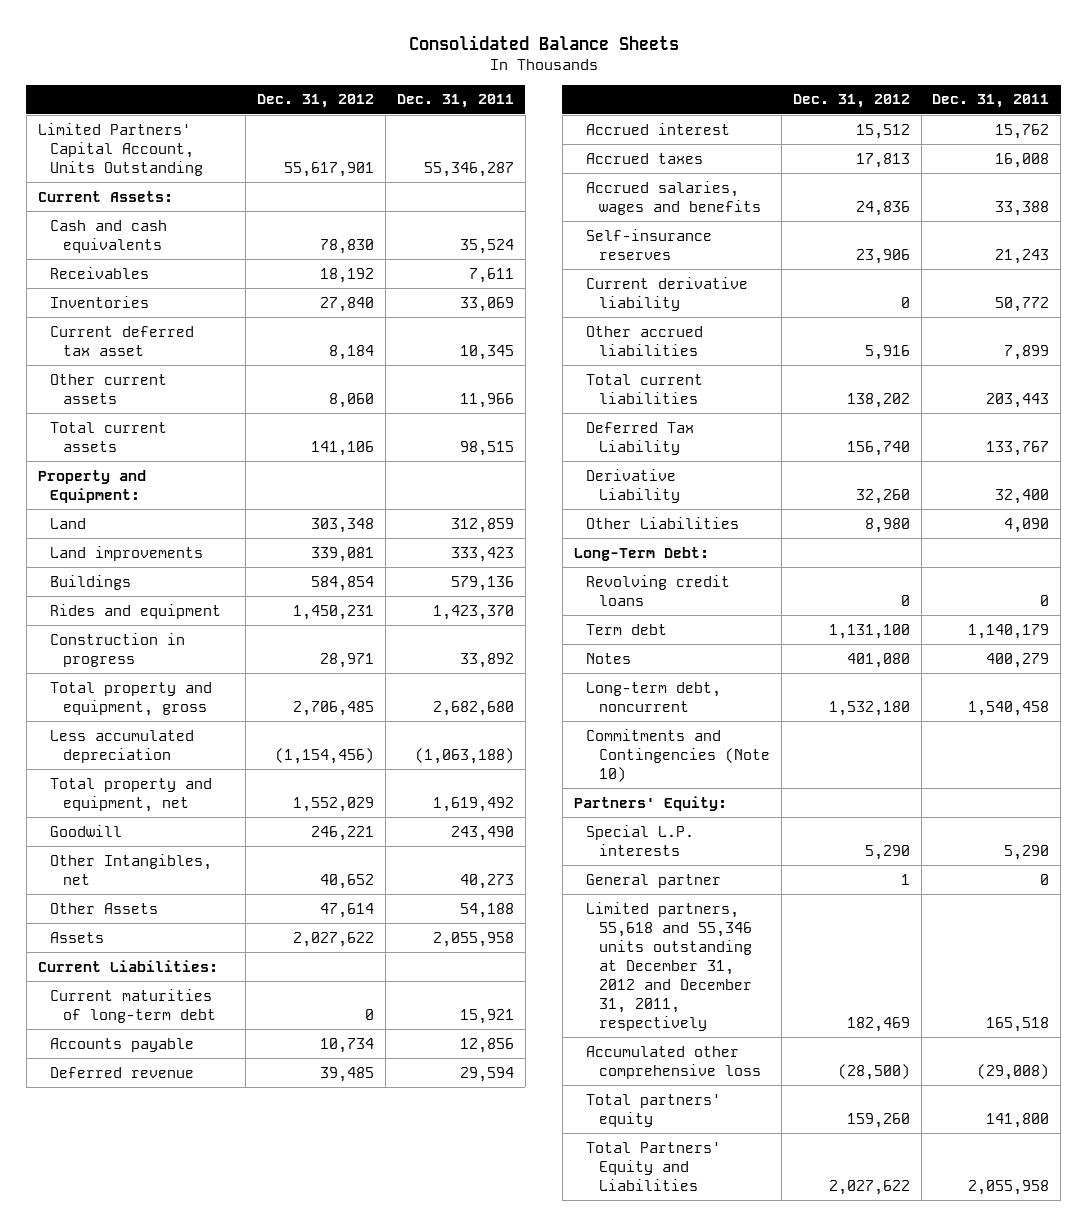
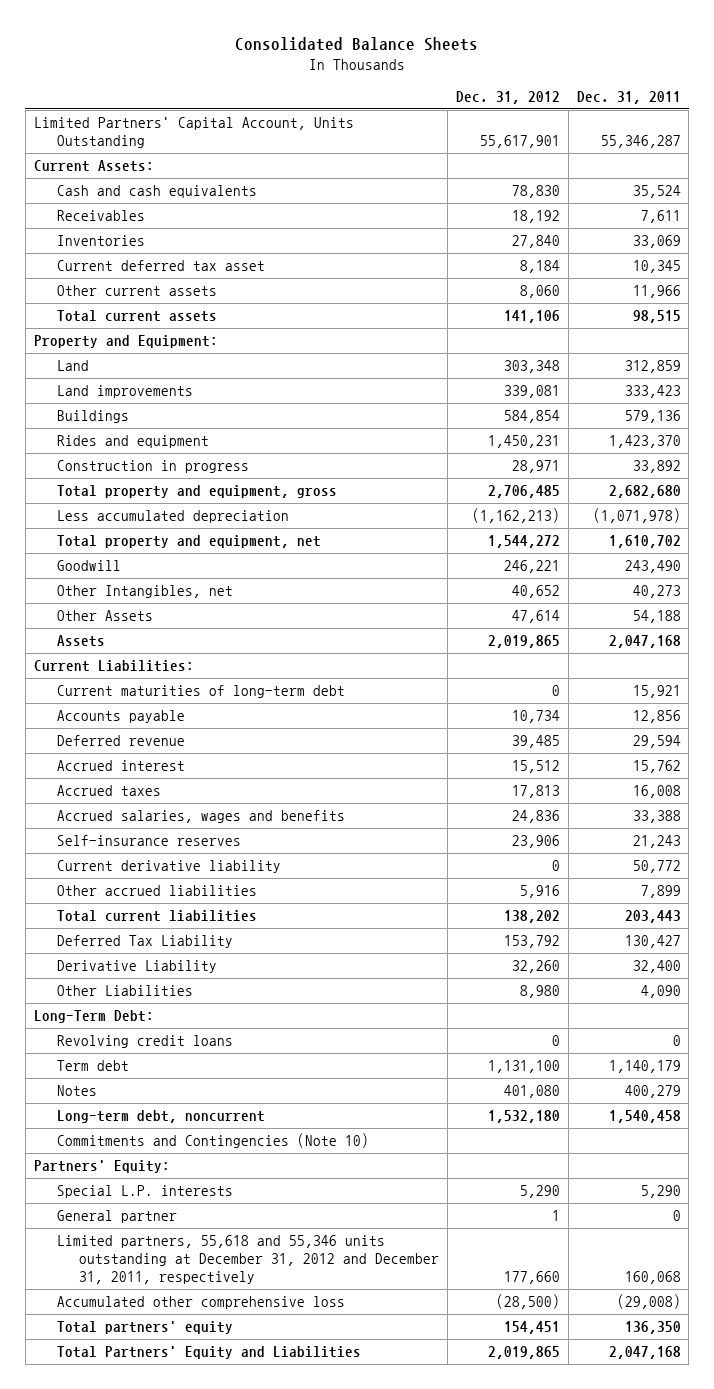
- Less accumulated depreciation | (1,154,456) | (1,063,188)
- Total property and equipment, net | 1,552,029 | 1,619,492
+ Less accumulated depreciation | (1,162,213) | (1,071,978)
+ Total property and equipment, net | 1,544,272 | 1,610,702
- Assets | 2,027,622 | 2,055,958
+ Assets | 2,019,865 | 2,047,168
- Deferred Tax Liability | 156,740 | 133,767
+ Deferred Tax Liability | 153,792 | 130,427
- Limited partners, 55,618 and 55,346 units outstanding at December 31, 2012 and December 31, 2011, respectively | 182,469 | 165,518
+ Limited partners, 55,618 and 55,346 units outstanding at December 31, 2012 and December 31, 2011, respectively | 177,660 | 160,068
- Total partners' equity | 159,260 | 141,800
- Total Partners' Equity and Liabilities | 2,027,622 | 2,055,958
+ Total partners' equity | 154,451 | 136,350
+ Total Partners' Equity and Liabilities | 2,019,865 | 2,047,168

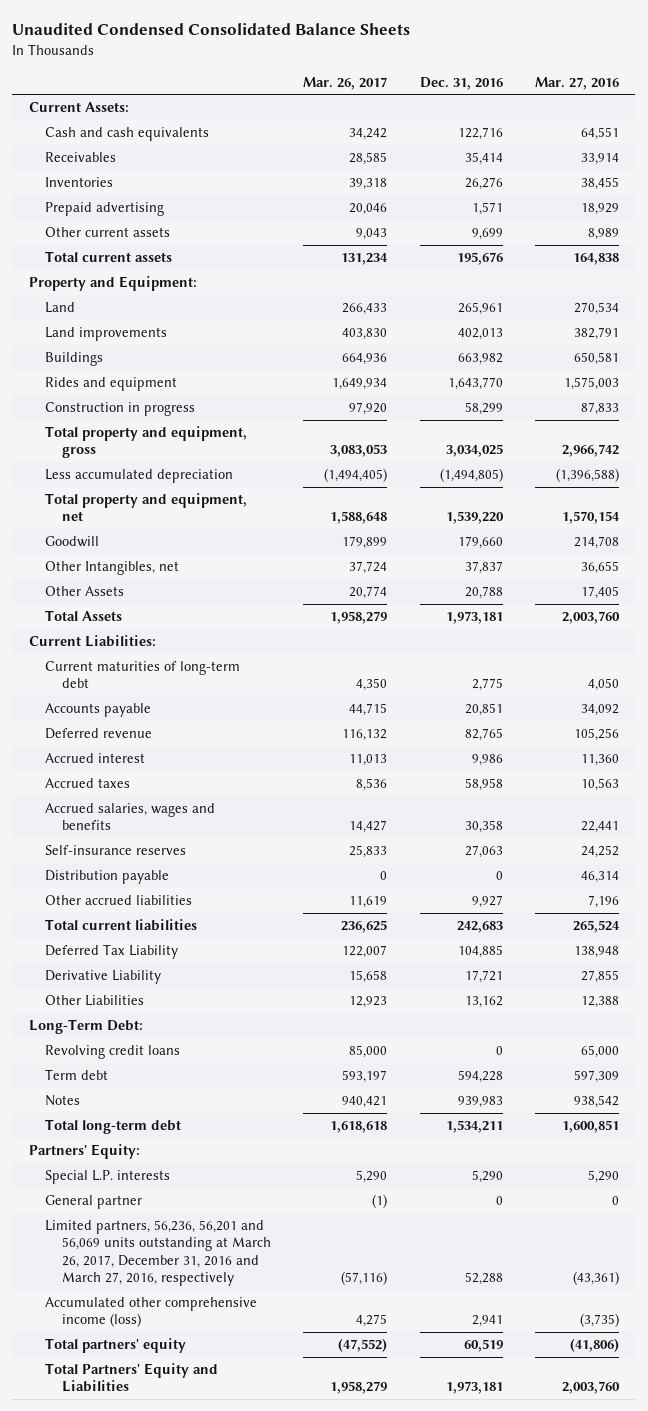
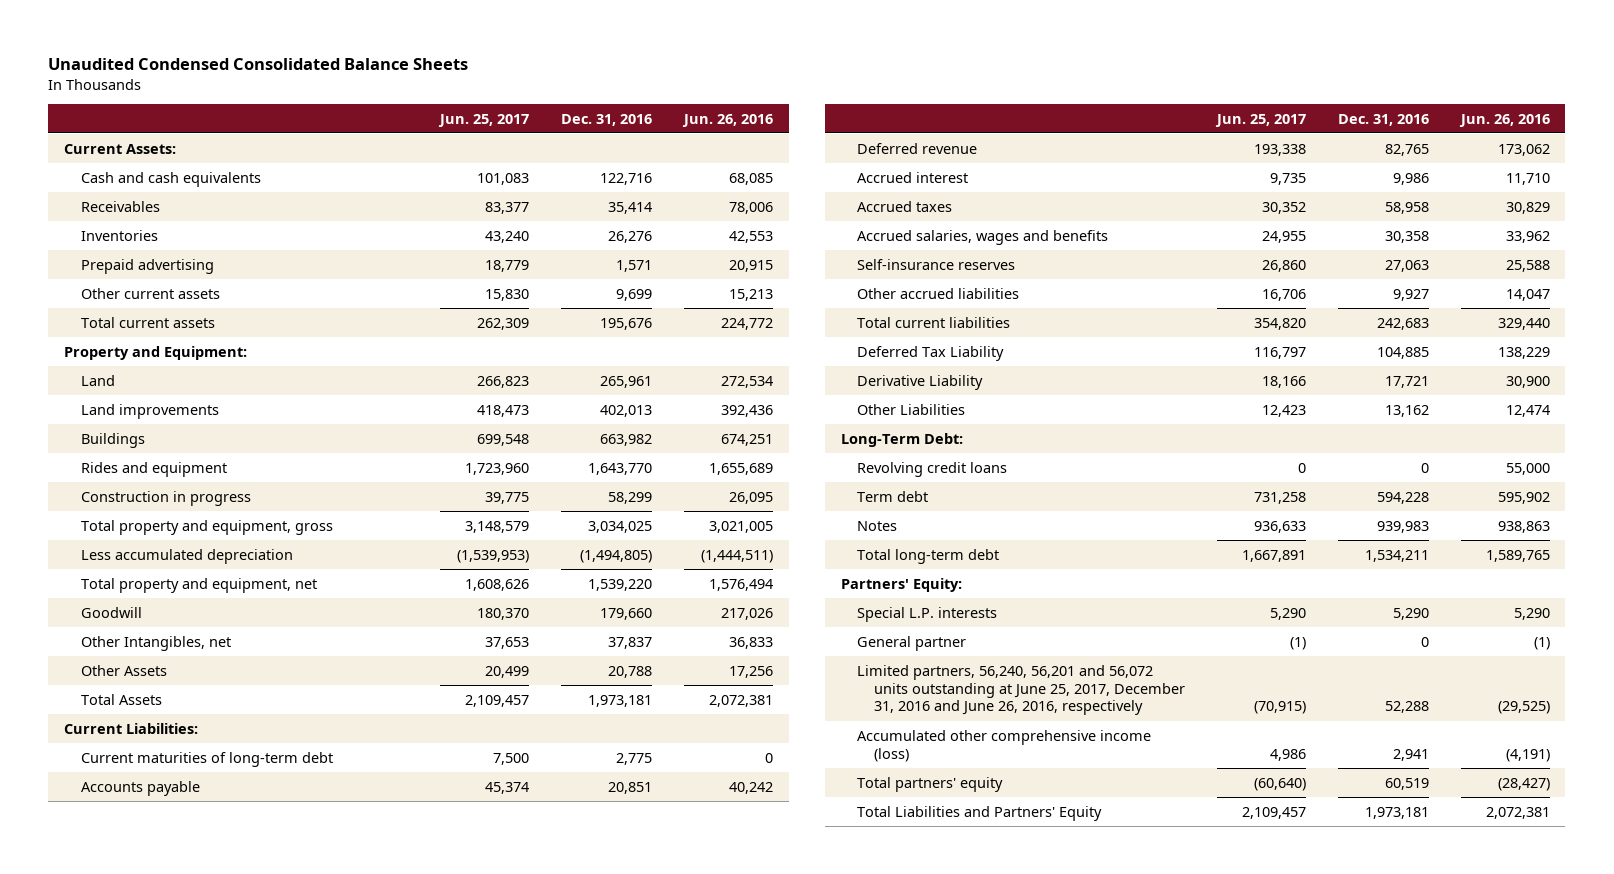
- | Mar. 26, 2017 | Dec. 31, 2016 | Mar. 27, 2016
+ | Jun. 25, 2017 | Dec. 31, 2016 | Jun. 26, 2016
- Distribution payable | 0 | 0 | 46,314
- Limited partners, 56,236, 56,201 and 56,069 units outstanding at March 26, 2017, December 31, 2016 and March 27, 2016, respectively | (57,116) | 52,288 | (43,361)
+ Limited partners, 56,240, 56,201 and 56,072 units outstanding at June 25, 2017, December 31, 2016 and June 26, 2016, respectively | (70,915) | 52,288 | (29,525)
- Total Partners' Equity and Liabilities | 1,958,279 | 1,973,181 | 2,003,760
+ Total Liabilities and Partners' Equity | 2,109,457 | 1,973,181 | 2,072,381

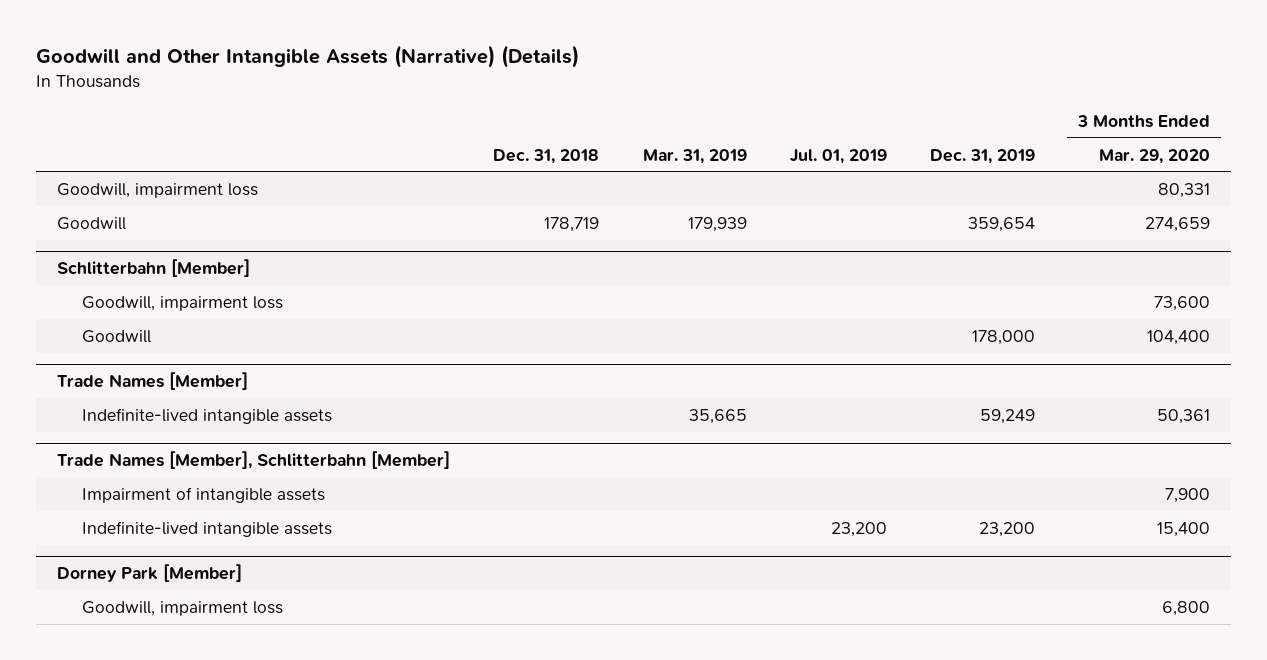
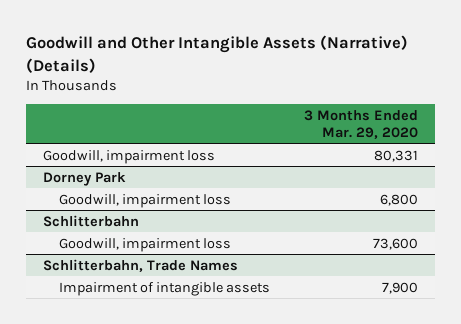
- | Dec. 31, 2018 | Mar. 31, 2019 | Jul. 01, 2019 | Dec. 31, 2019 | 3 Months Ended Mar. 29, 2020
+ | 3 Months Ended Mar. 29, 2020
- Goodwill | 178,719 | 179,939 | | 359,654 | 274,659
- Schlitterbahn [Member]
+ Dorney Park
+ Goodwill, impairment loss | 6,800
+ Schlitterbahn
- Goodwill | | | | 178,000 | 104,400
- Trade Names [Member]
- Indefinite-lived intangible assets | | 35,665 | | 59,249 | 50,361
- Trade Names [Member], Schlitterbahn [Member]
+ Schlitterbahn, Trade Names
- Indefinite-lived intangible assets | | | 23,200 | 23,200 | 15,400
- Dorney Park [Member]
- Goodwill, impairment loss | | | | | 6,800

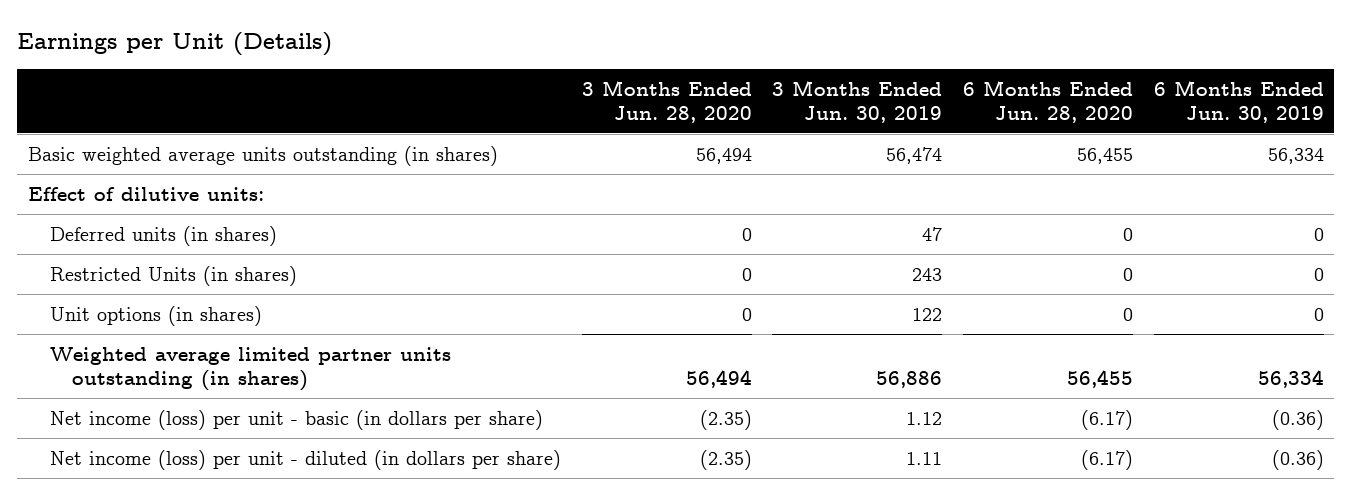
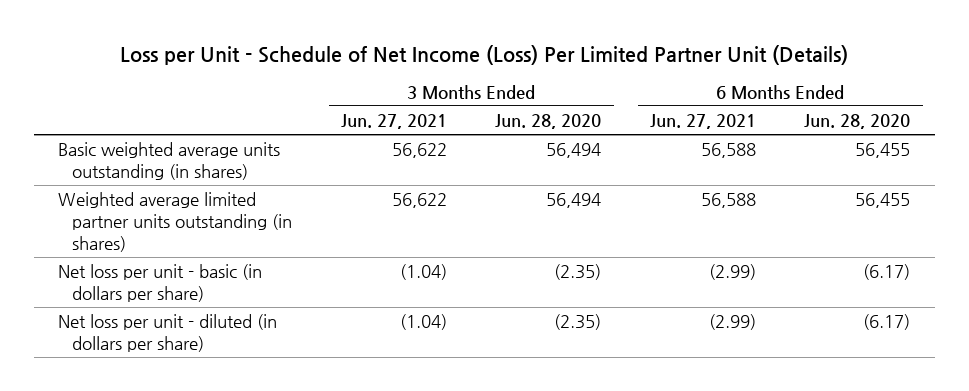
- Earnings per Unit (Details)
+ Loss per Unit - Schedule of Net Income (Loss) Per Limited Partner Unit (Details)
- | 3 Months Ended Jun. 28, 2020 | 3 Months Ended Jun. 30, 2019 | 6 Months Ended Jun. 28, 2020 | 6 Months Ended Jun. 30, 2019
+ | 3 Months Ended Jun. 27, 2021 | 3 Months Ended Jun. 28, 2020 | 6 Months Ended Jun. 27, 2021 | 6 Months Ended Jun. 28, 2020
- Effect of dilutive units:
- Deferred units (in shares) | 0 | 47 | 0 | 0
- Restricted Units (in shares) | 0 | 243 | 0 | 0
- Unit options (in shares) | 0 | 122 | 0 | 0
- Net income (loss) per unit - basic (in dollars per share) | (2.35) | 1.12 | (6.17) | (0.36)
- Net income (loss) per unit - diluted (in dollars per share) | (2.35) | 1.11 | (6.17) | (0.36)
+ Net loss per unit - basic (in dollars per share) | (1.04) | (2.35) | (2.99) | (6.17)
+ Net loss per unit - diluted (in dollars per share) | (1.04) | (2.35) | (2.99) | (6.17)

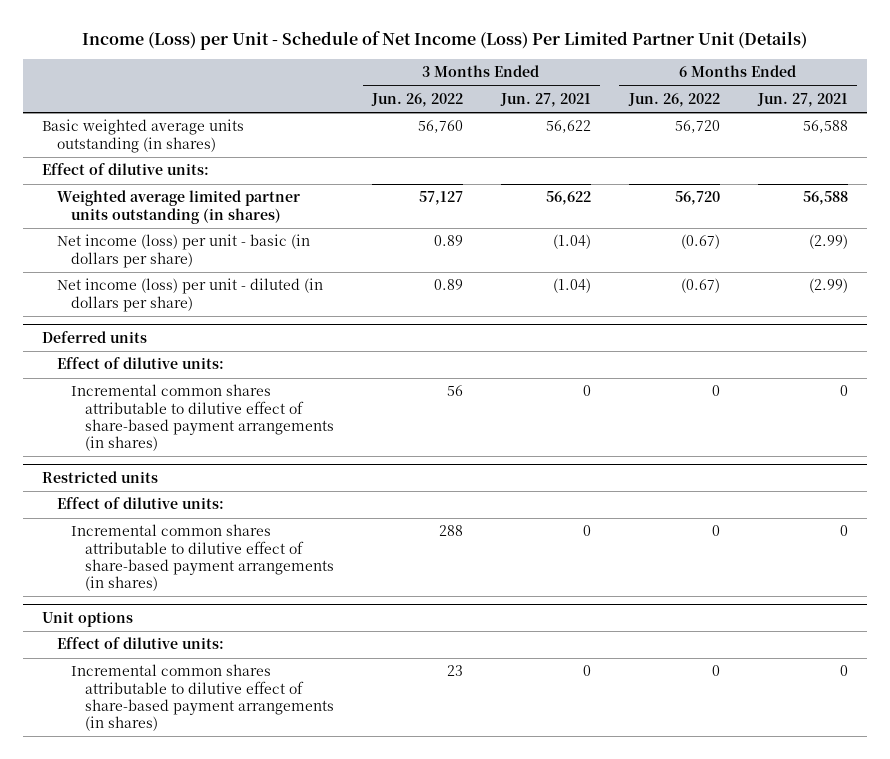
- Loss per Unit - Schedule of Net Income (Loss) Per Limited Partner Unit (Details)
+ Income (Loss) per Unit - Schedule of Net Income (Loss) Per Limited Partner Unit (Details)
- | 3 Months Ended Jun. 27, 2021 | 3 Months Ended Jun. 28, 2020 | 6 Months Ended Jun. 27, 2021 | 6 Months Ended Jun. 28, 2020
+ | 3 Months Ended Jun. 26, 2022 | 3 Months Ended Jun. 27, 2021 | 6 Months Ended Jun. 26, 2022 | 6 Months Ended Jun. 27, 2021
+ Effect of dilutive units:
- Net loss per unit - basic (in dollars per share) | (1.04) | (2.35) | (2.99) | (6.17)
- Net loss per unit - diluted (in dollars per share) | (1.04) | (2.35) | (2.99) | (6.17)
+ Net income (loss) per unit - basic (in dollars per share) | 0.89 | (1.04) | (0.67) | (2.99)
+ Net income (loss) per unit - diluted (in dollars per share) | 0.89 | (1.04) | (0.67) | (2.99)
+ Deferred units
+ Effect of dilutive units:
+ Incremental common shares attributable to dilutive effect of share-based payment arrangements (in shares) | 56 | 0 | 0 | 0
+ Restricted units
+ Effect of dilutive units:
+ Incremental common shares attributable to dilutive effect of share-based payment arrangements (in shares) | 288 | 0 | 0 | 0
+ Unit options
+ Effect of dilutive units:
+ Incremental common shares attributable to dilutive effect of share-based payment arrangements (in shares) | 23 | 0 | 0 | 0

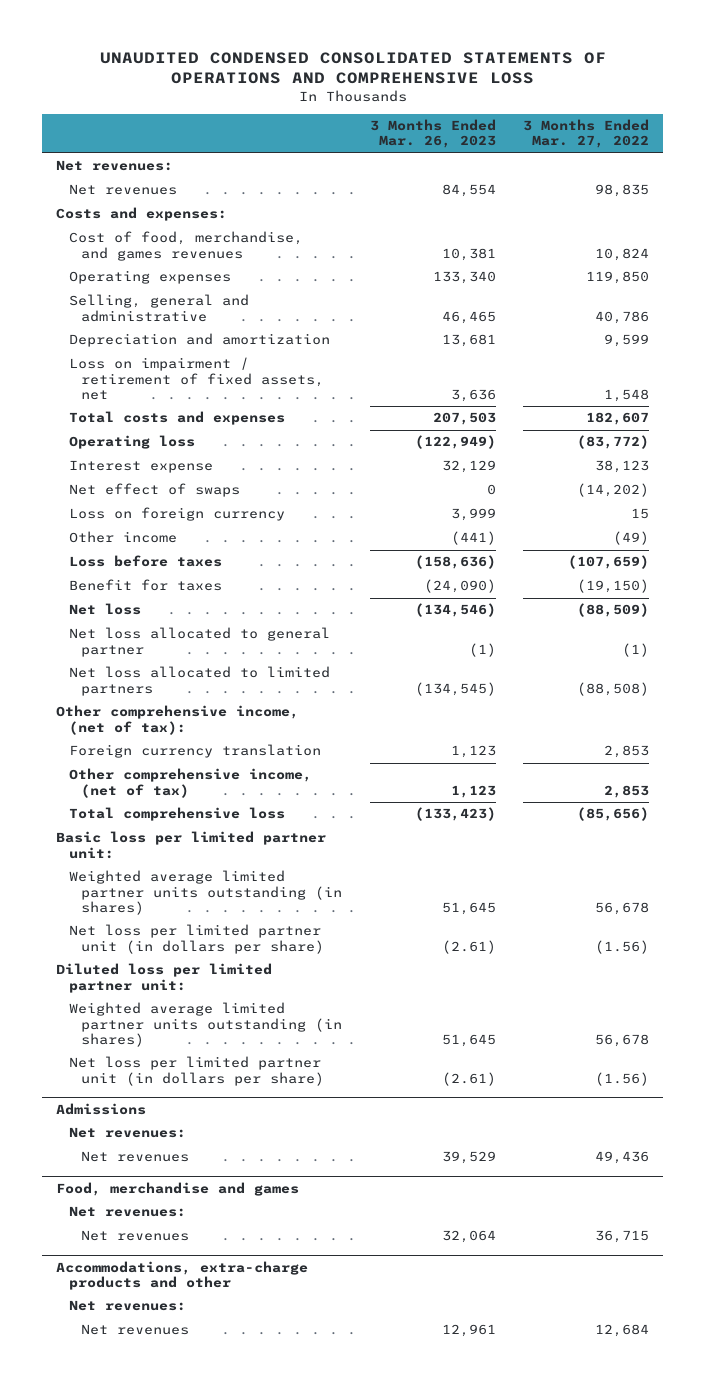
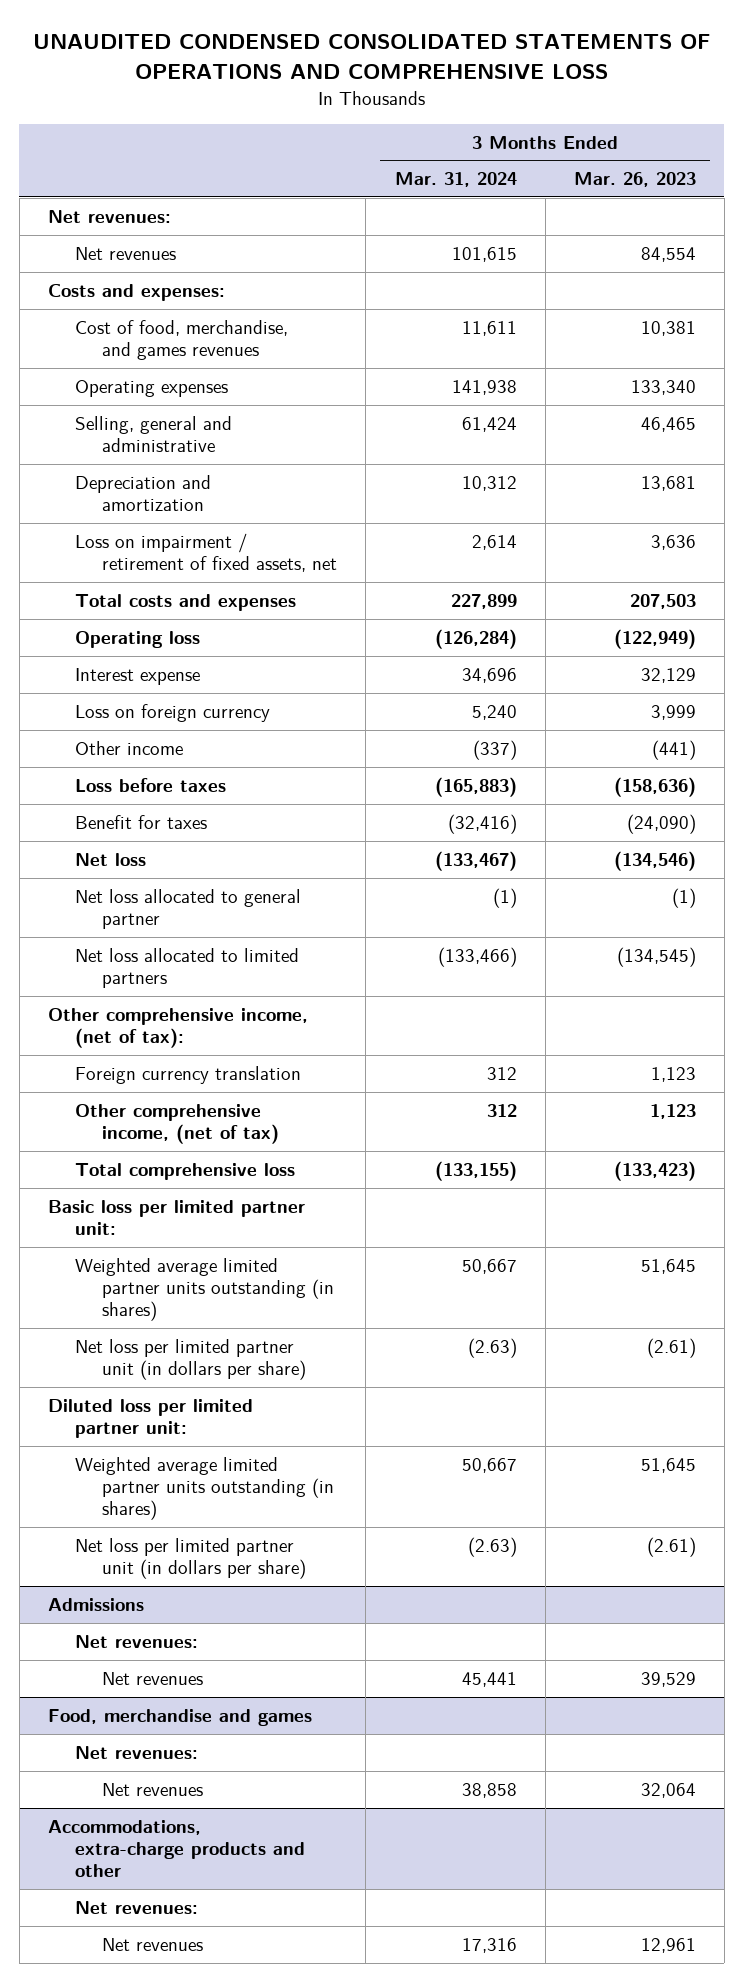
- | 3 Months Ended Mar. 26, 2023 | 3 Months Ended Mar. 27, 2022
+ | 3 Months Ended Mar. 31, 2024 | 3 Months Ended Mar. 26, 2023
- Net effect of swaps | 0 | (14,202)

